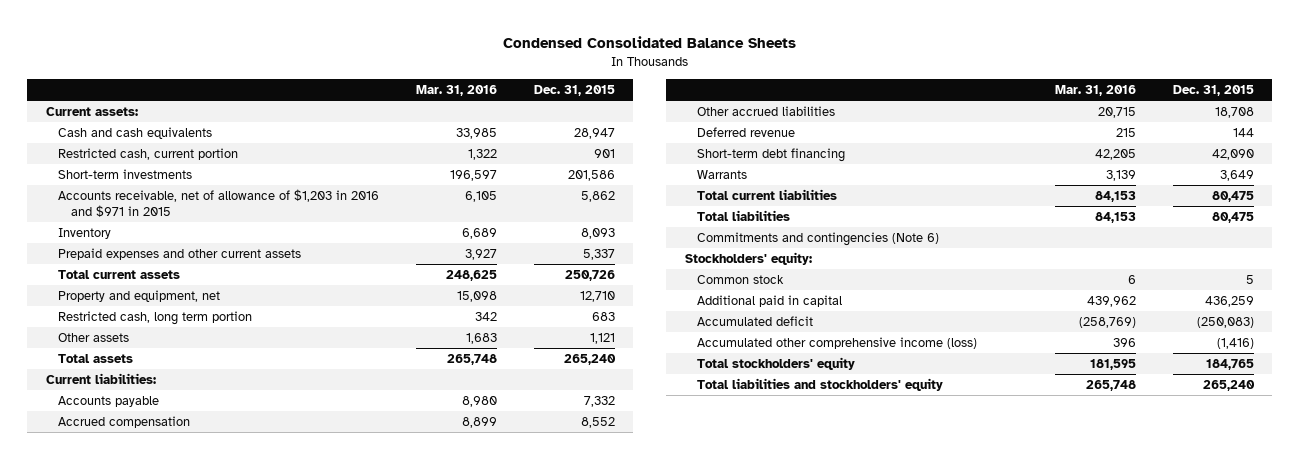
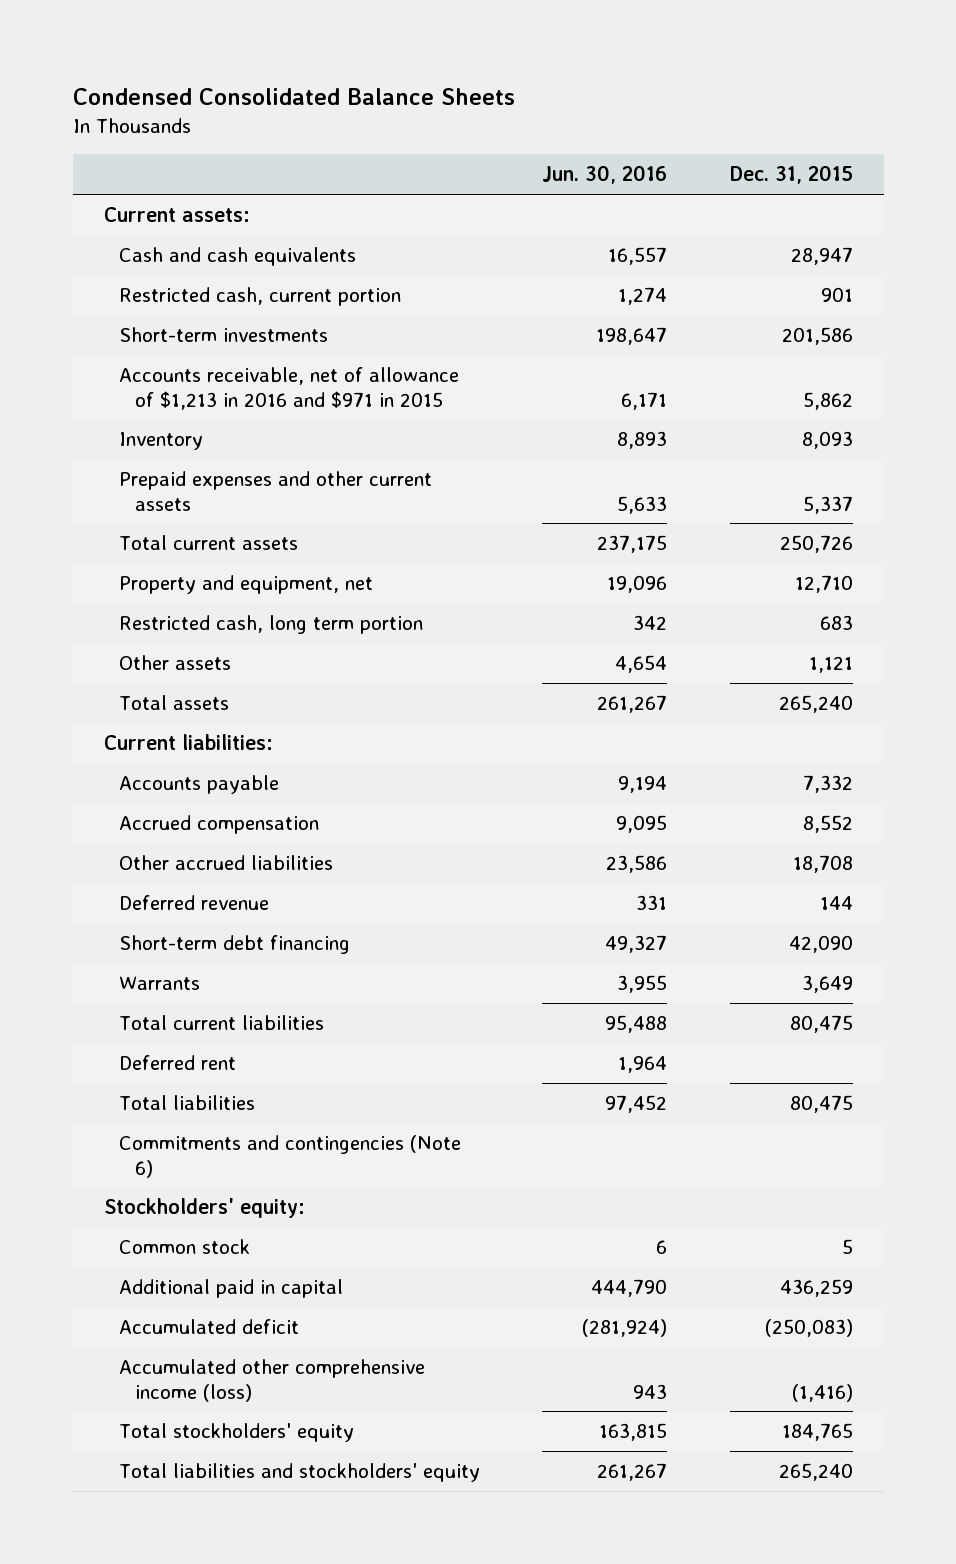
- | Mar. 31, 2016 | Dec. 31, 2015
+ | Jun. 30, 2016 | Dec. 31, 2015
- Accounts receivable, net of allowance of $1,203 in 2016 and $971 in 2015 | 6,105 | 5,862
+ Accounts receivable, net of allowance of $1,213 in 2016 and $971 in 2015 | 6,171 | 5,862
+ Deferred rent | 1,964 |

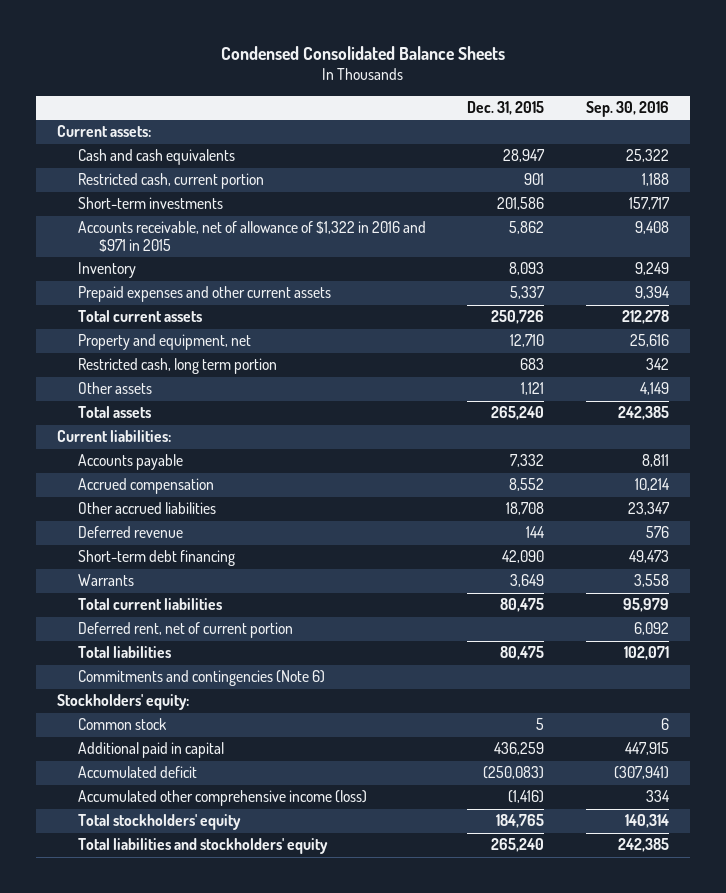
- | Jun. 30, 2016 | Dec. 31, 2015
+ | Dec. 31, 2015 | Sep. 30, 2016
- Accounts receivable, net of allowance of $1,213 in 2016 and $971 in 2015 | 6,171 | 5,862
+ Accounts receivable, net of allowance of $1,322 in 2016 and $971 in 2015 | 5,862 | 9,408
- Deferred rent | 1,964 |
+ Deferred rent, net of current portion | | 6,092

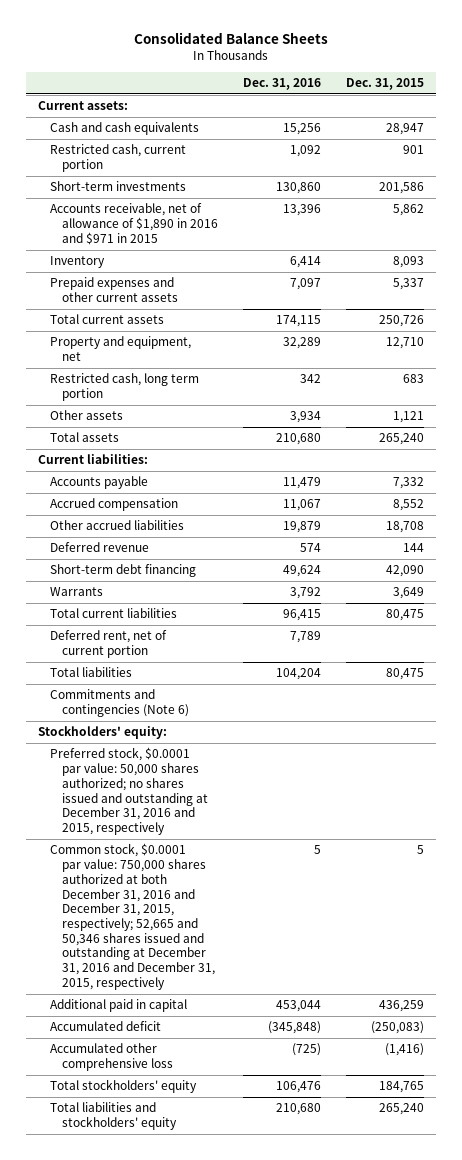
- Condensed Consolidated Balance Sheets
+ Consolidated Balance Sheets
- | Dec. 31, 2015 | Sep. 30, 2016
+ | Dec. 31, 2016 | Dec. 31, 2015
- Accounts receivable, net of allowance of $1,322 in 2016 and $971 in 2015 | 5,862 | 9,408
+ Accounts receivable, net of allowance of $1,890 in 2016 and $971 in 2015 | 13,396 | 5,862
- Common stock | 5 | 6
+ Preferred stock, $0.0001 par value: 50,000 shares authorized; no shares issued and outstanding at December 31, 2016 and 2015, respectively
+ Common stock, $0.0001 par value: 750,000 shares authorized at both December 31, 2016 and December 31, 2015, respectively; 52,665 and 50,346 shares issued and outstanding at December 31, 2016 and December 31, 2015, respectively | 5 | 5
- Accumulated other comprehensive income (loss) | (1,416) | 334
+ Accumulated other comprehensive loss | (725) | (1,416)

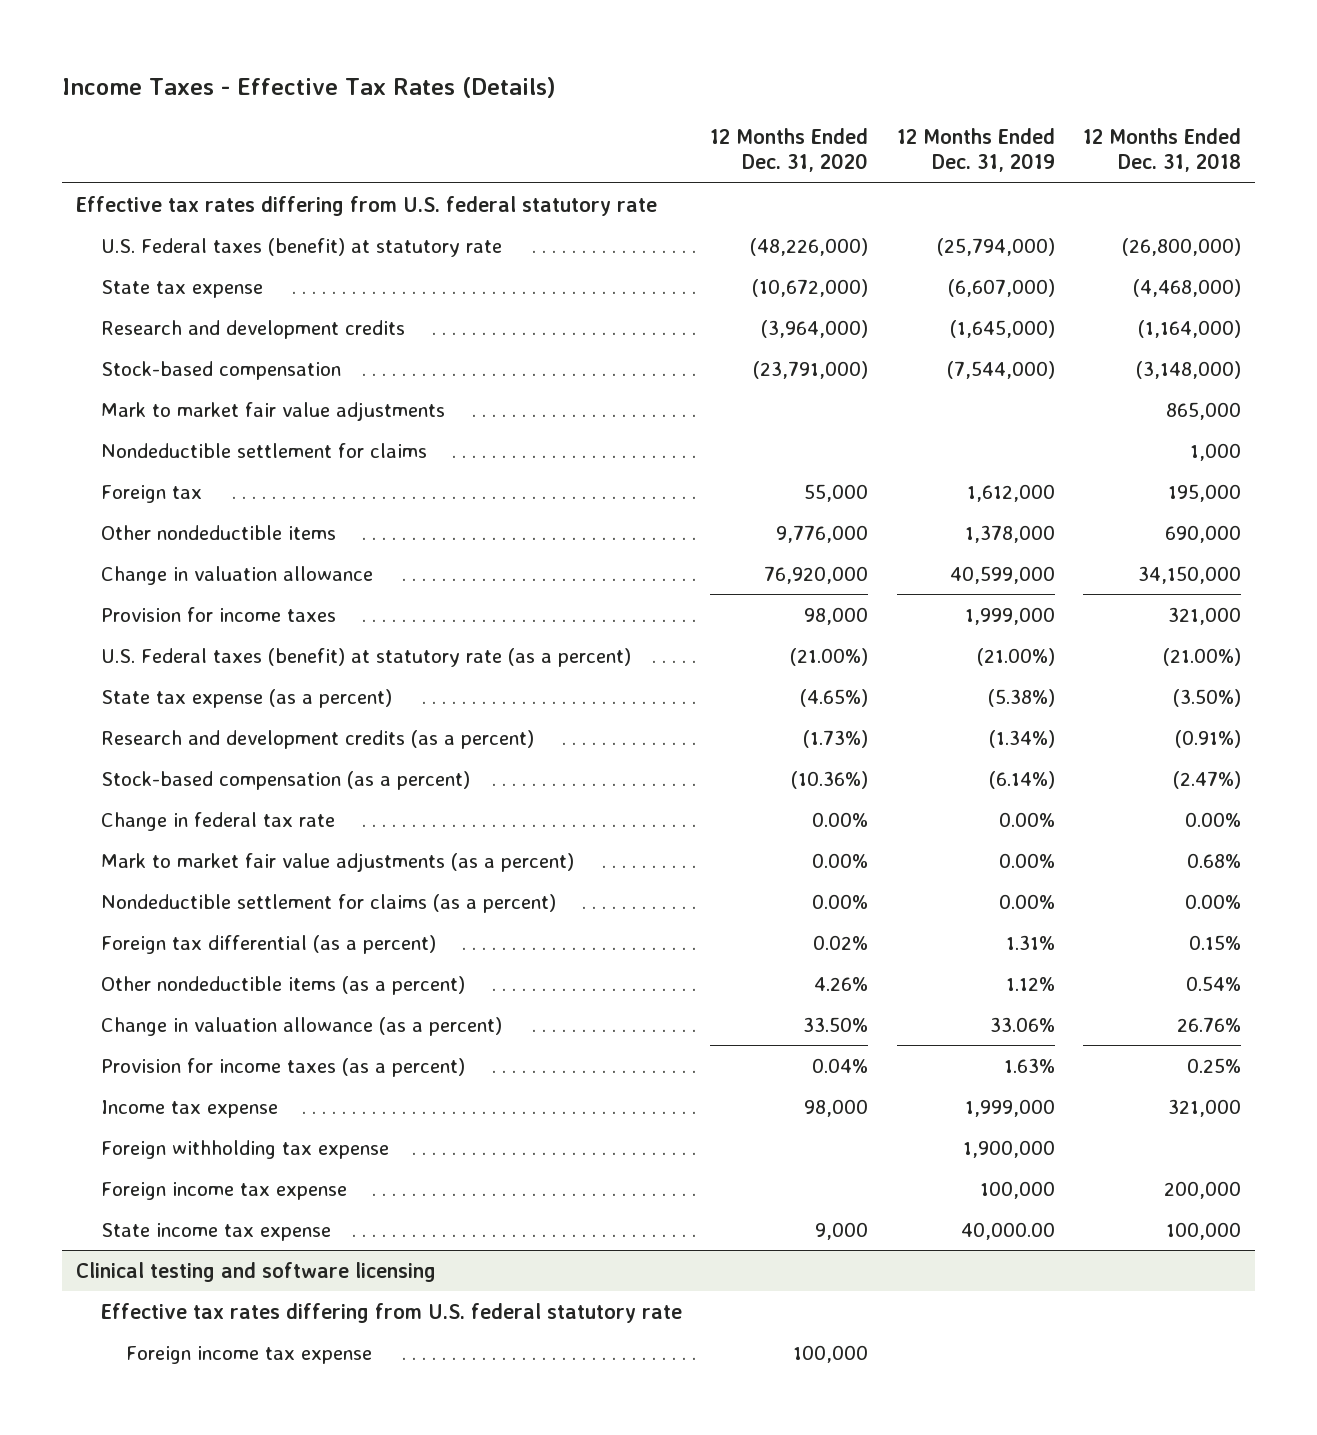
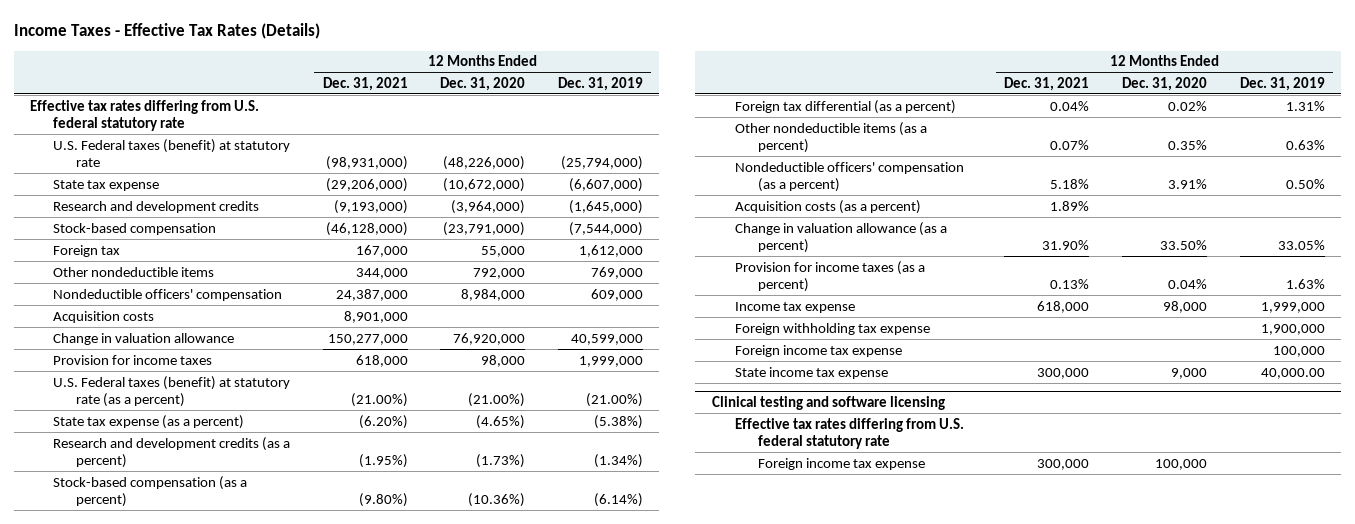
- | 12 Months Ended Dec. 31, 2020 | 12 Months Ended Dec. 31, 2019 | 12 Months Ended Dec. 31, 2018
+ | 12 Months Ended Dec. 31, 2021 | 12 Months Ended Dec. 31, 2020 | 12 Months Ended Dec. 31, 2019
- Mark to market fair value adjustments | | | 865,000
- Nondeductible settlement for claims | | | 1,000
- Other nondeductible items | 9,776,000 | 1,378,000 | 690,000
+ Other nondeductible items | 344,000 | 792,000 | 769,000
+ Nondeductible officers' compensation | 24,387,000 | 8,984,000 | 609,000
+ Acquisition costs | 8,901,000 | |
- Change in federal tax rate | 0.00% | 0.00% | 0.00%
- Mark to market fair value adjustments (as a percent) | 0.00% | 0.00% | 0.68%
- Nondeductible settlement for claims (as a percent) | 0.00% | 0.00% | 0.00%
- Other nondeductible items (as a percent) | 4.26% | 1.12% | 0.54%
- Change in valuation allowance (as a percent) | 33.50% | 33.06% | 26.76%
+ Other nondeductible items (as a percent) | 0.07% | 0.35% | 0.63%
+ Nondeductible officers' compensation (as a percent) | 5.18% | 3.91% | 0.50%
+ Acquisition costs (as a percent) | 1.89% | |
+ Change in valuation allowance (as a percent) | 31.90% | 33.50% | 33.05%

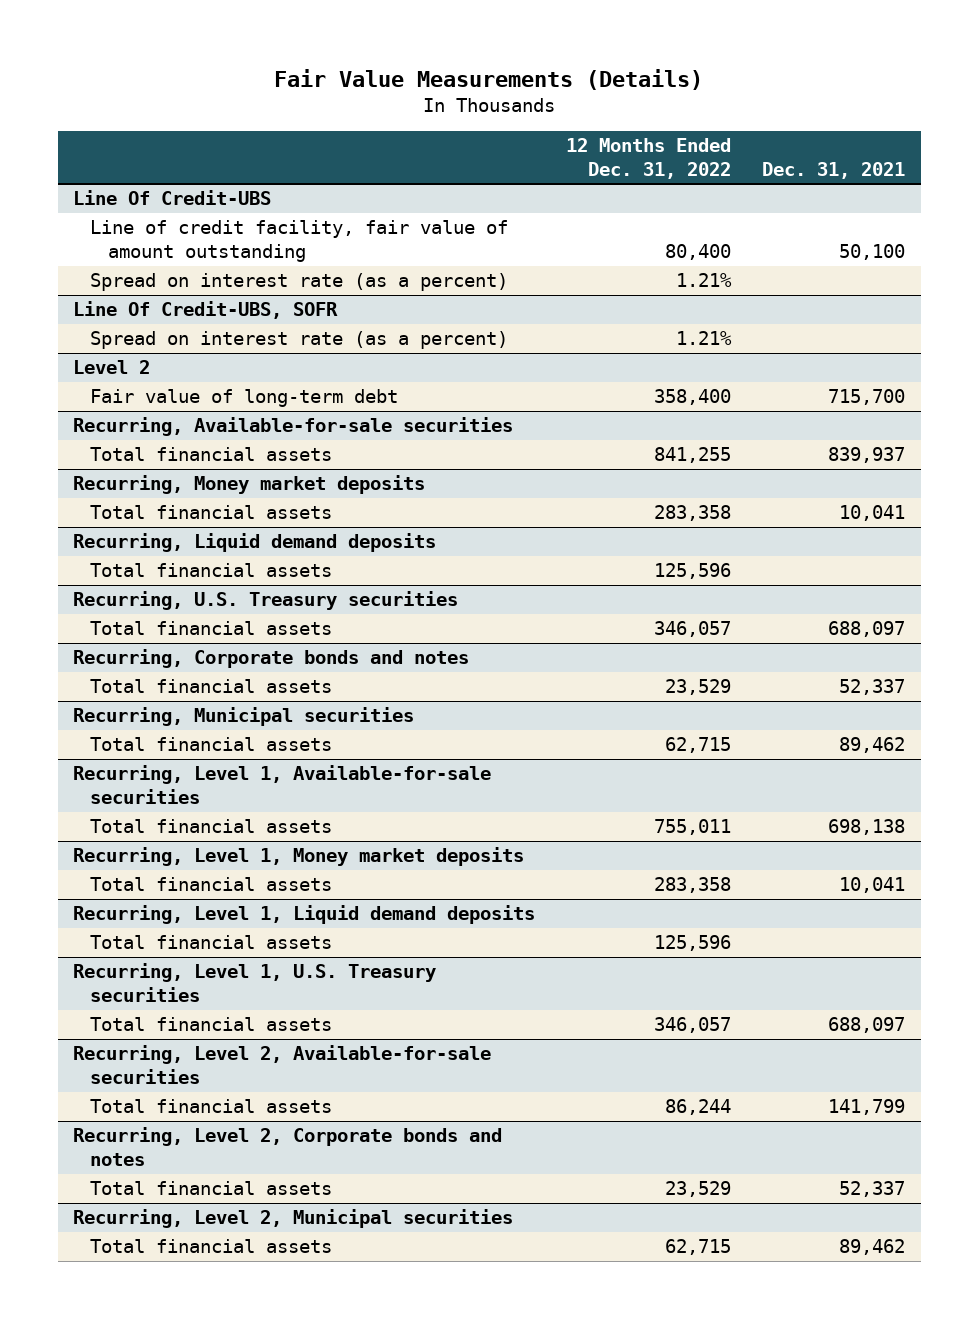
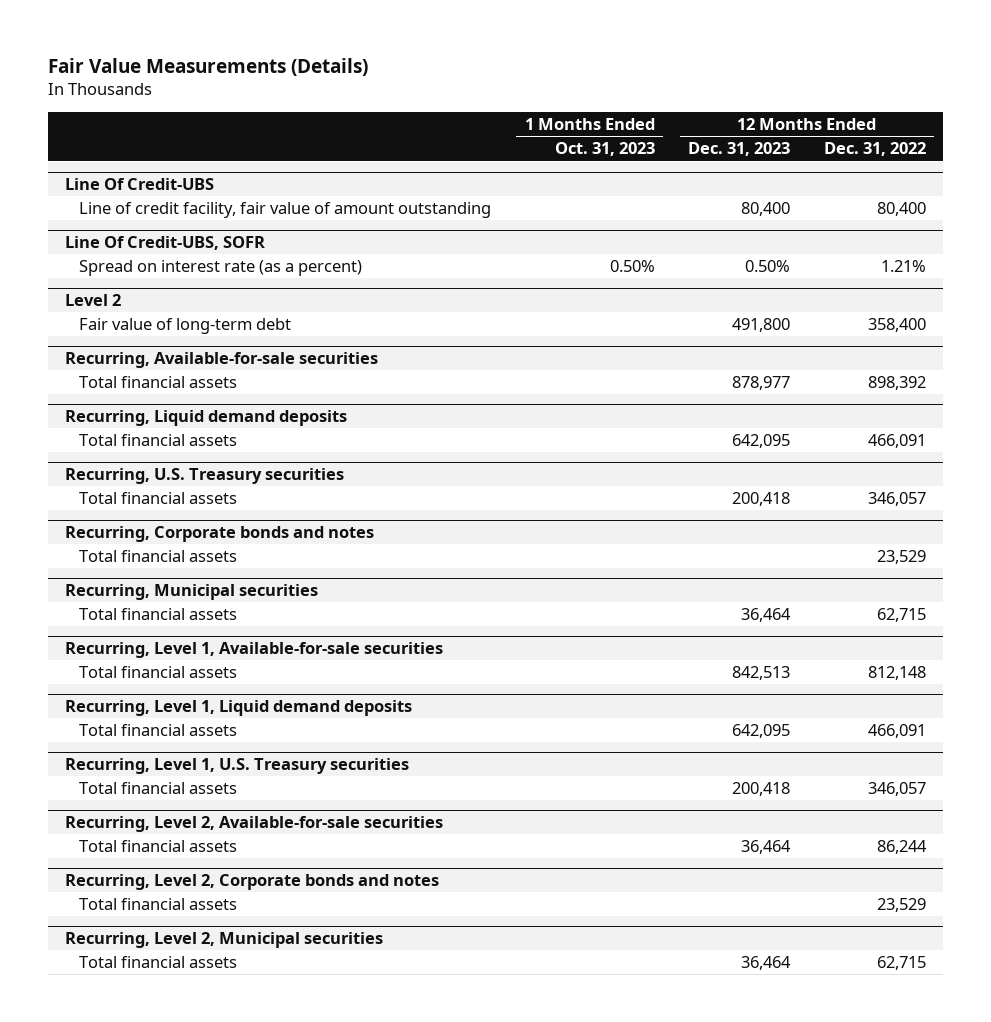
- | 12 Months Ended Dec. 31, 2022 | Dec. 31, 2021
+ | 1 Months Ended Oct. 31, 2023 | 12 Months Ended Dec. 31, 2023 | 12 Months Ended Dec. 31, 2022
@ Line Of Credit-UBS
- Spread on interest rate (as a percent) | 1.21% |
@ Recurring, Available-for-sale securities
- Total financial assets | 841,255 | 839,937
- Recurring, Money market deposits
- Total financial assets | 283,358 | 10,041
@ Recurring, Available-for-sale securities
+ Total financial assets | | 878,977 | 898,392
@ Recurring, Liquid demand deposits
- Total financial assets | 125,596 |
+ Total financial assets | | 642,095 | 466,091
@ Recurring, Level 1, Available-for-sale securities
- Total financial assets | 755,011 | 698,138
- Recurring, Level 1, Money market deposits
- Total financial assets | 283,358 | 10,041
@ Recurring, Level 1, Available-for-sale securities
+ Total financial assets | | 842,513 | 812,148
@ Recurring, Level 1, Liquid demand deposits
- Total financial assets | 125,596 |
+ Total financial assets | | 642,095 | 466,091

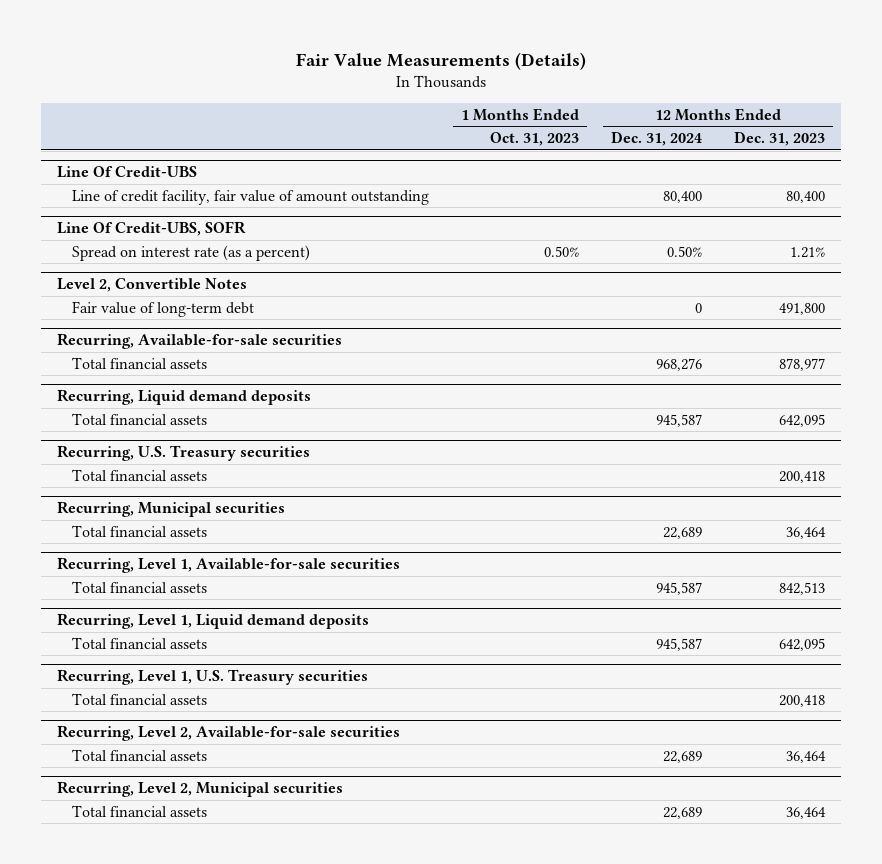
- | 1 Months Ended Oct. 31, 2023 | 12 Months Ended Dec. 31, 2023 | 12 Months Ended Dec. 31, 2022
+ | 1 Months Ended Oct. 31, 2023 | 12 Months Ended Dec. 31, 2024 | 12 Months Ended Dec. 31, 2023
@ Line Of Credit-UBS, SOFR
- Spread on interest rate (as a percent) | 0.50% | 0.50% | 1.21%
- Level 2
@ Line Of Credit-UBS, SOFR
+ Spread on interest rate (as a percent) | 0.50% | 0.50% | 1.21%
+ Level 2, Convertible Notes
- Recurring, Corporate bonds and notes
- Total financial assets | | | 23,529
- Recurring, Level 2, Corporate bonds and notes
- Total financial assets | | | 23,529

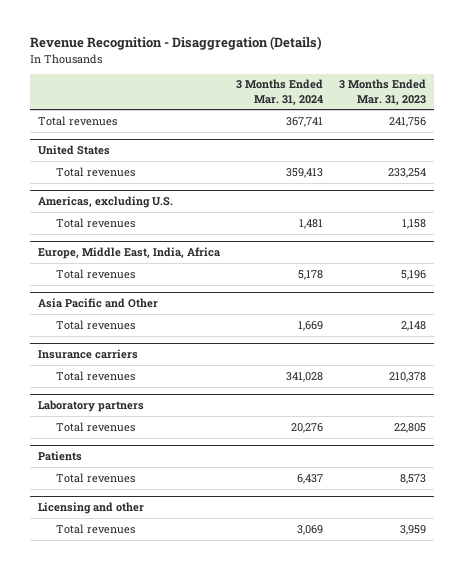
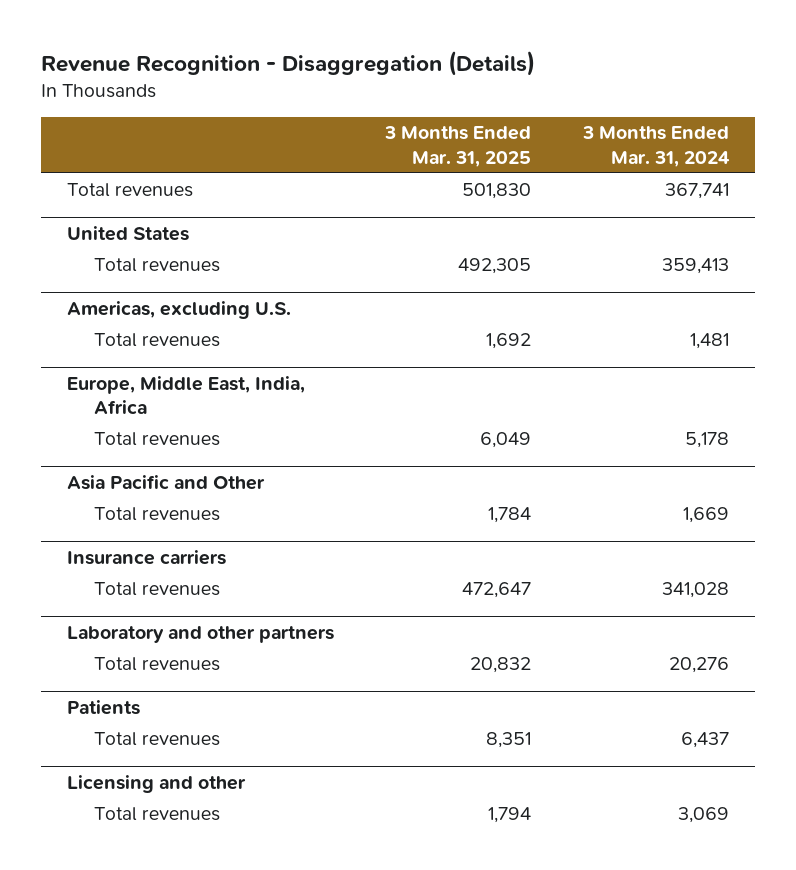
- | 3 Months Ended Mar. 31, 2024 | 3 Months Ended Mar. 31, 2023
+ | 3 Months Ended Mar. 31, 2025 | 3 Months Ended Mar. 31, 2024
- Laboratory partners
+ Laboratory and other partners

